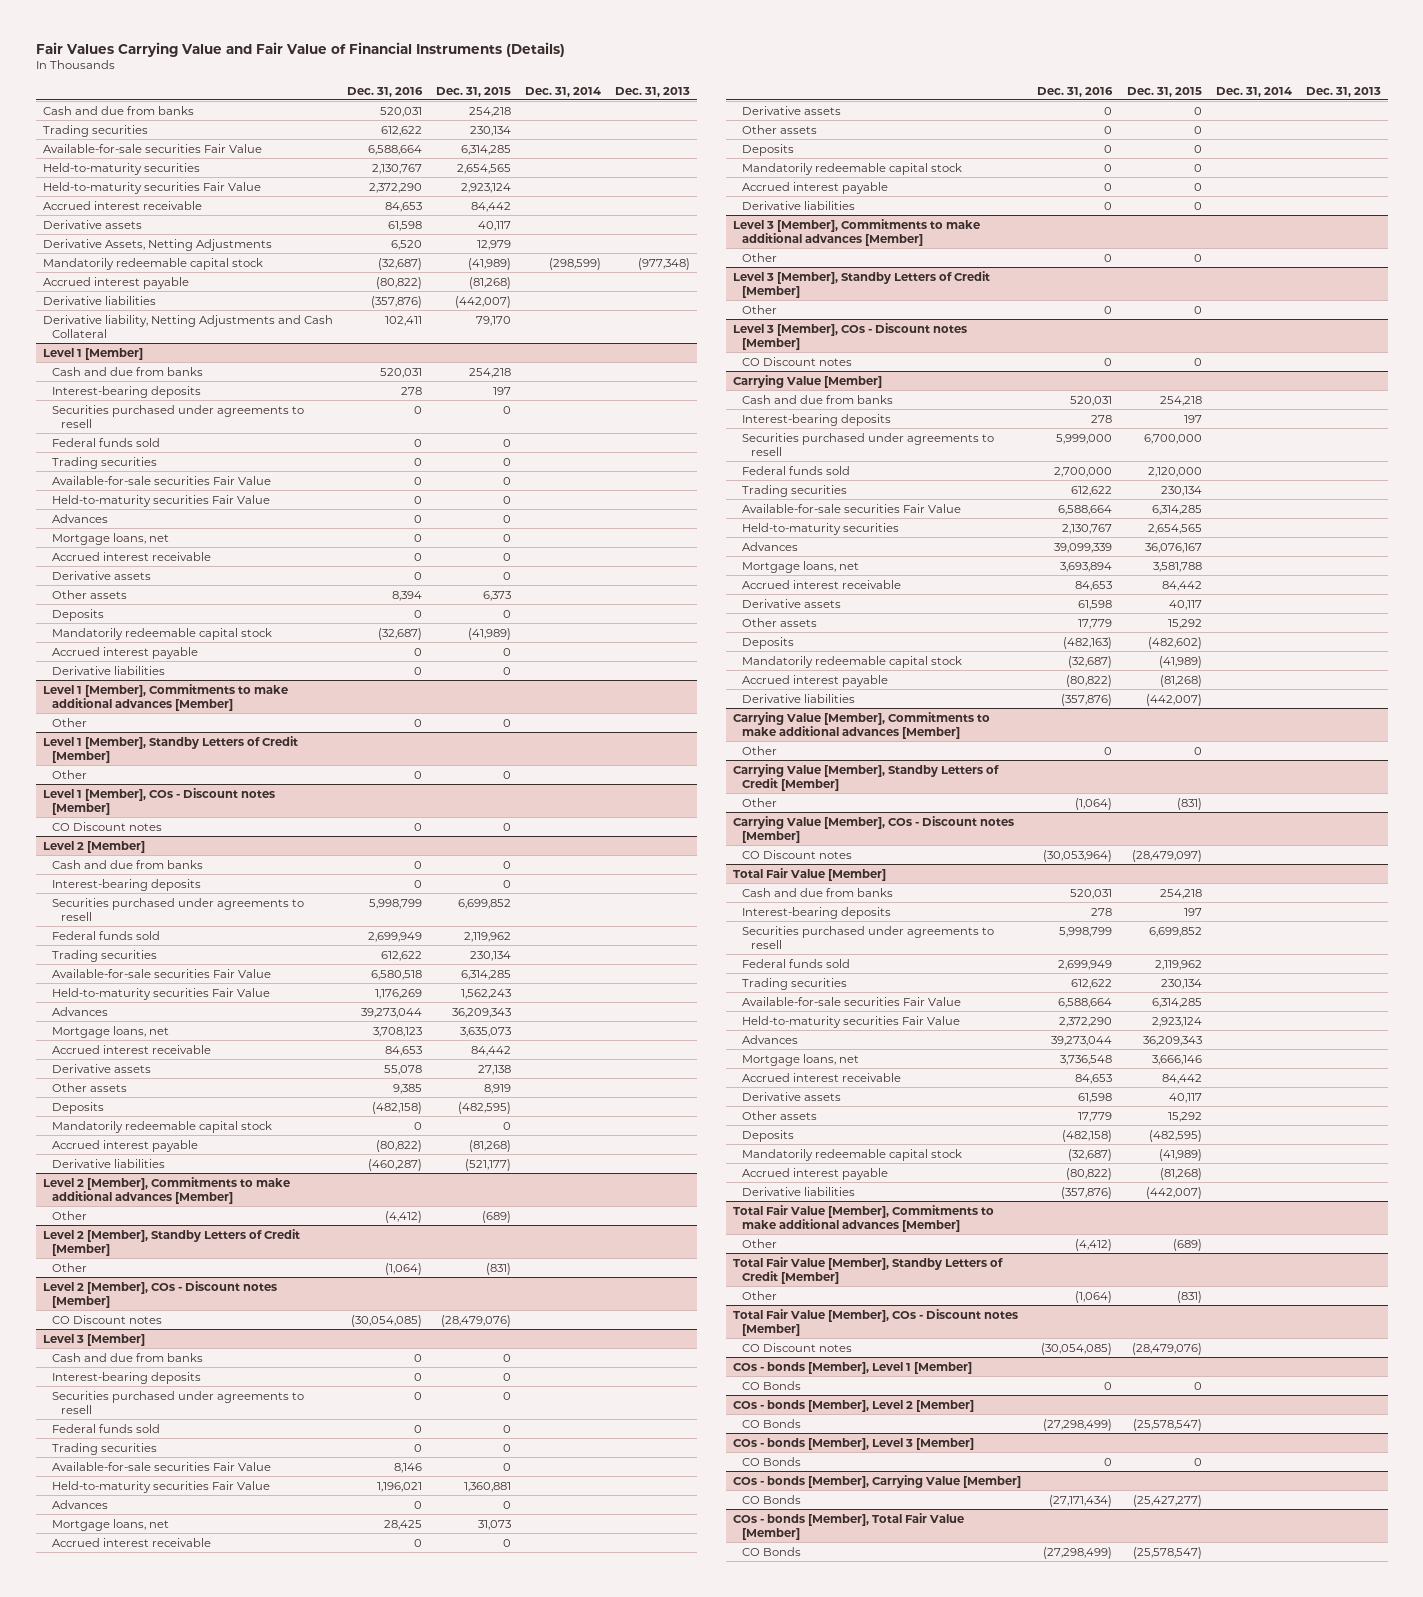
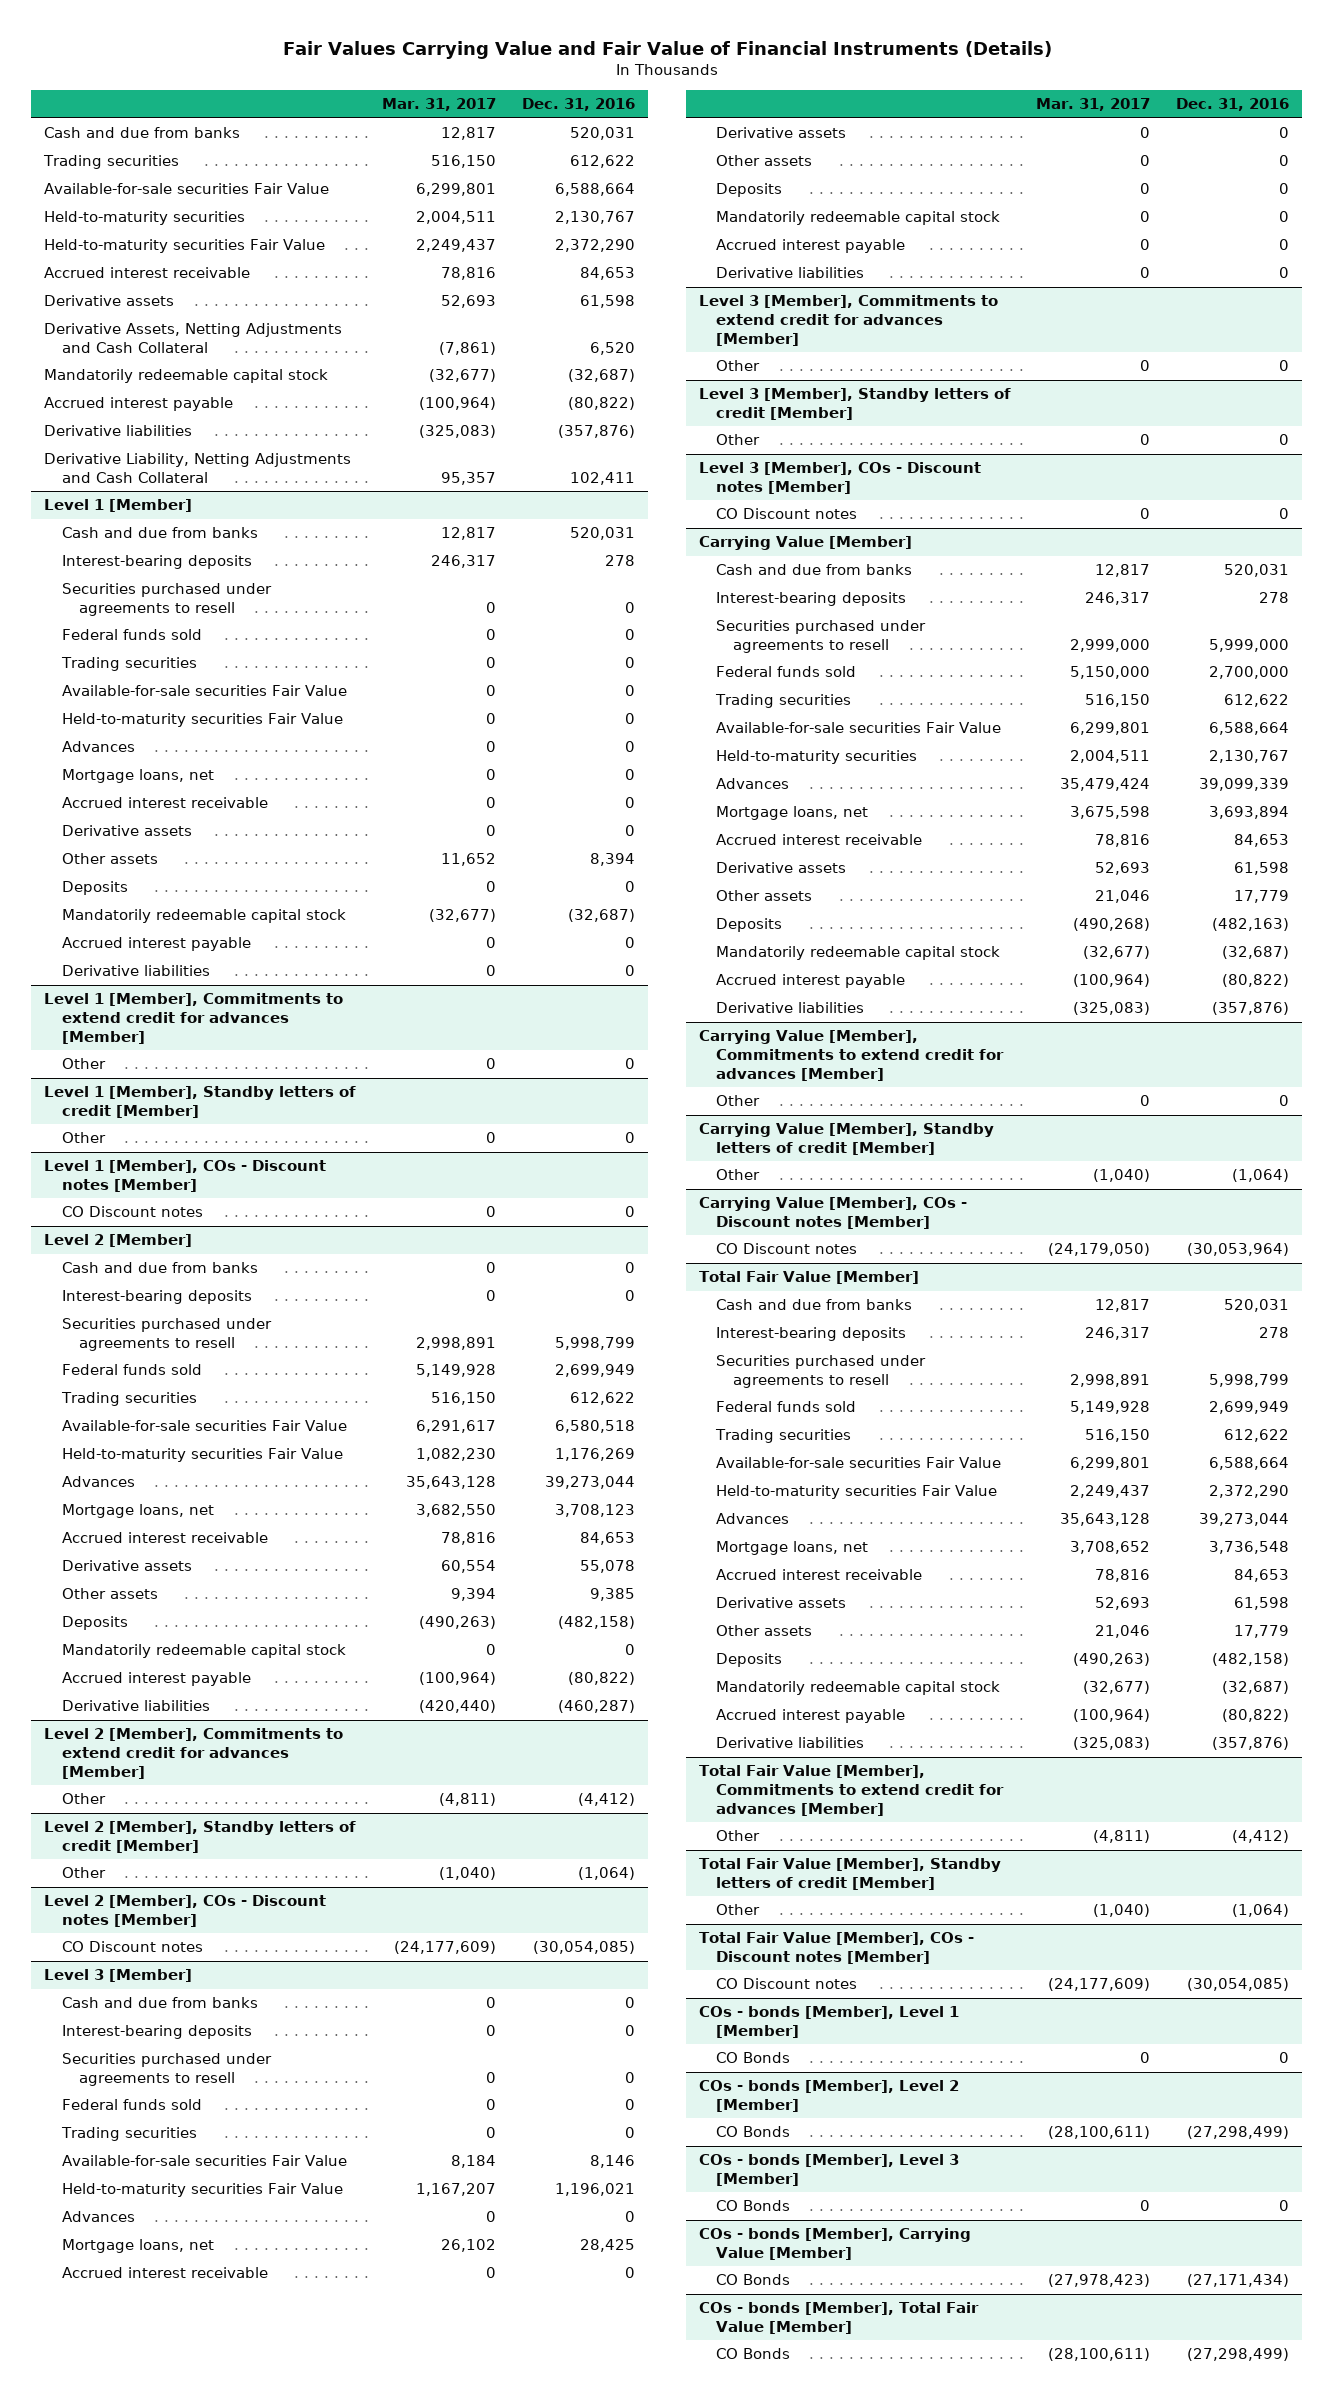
- | Dec. 31, 2016 | Dec. 31, 2015 | Dec. 31, 2014 | Dec. 31, 2013
+ | Mar. 31, 2017 | Dec. 31, 2016
- Derivative Assets, Netting Adjustments | 6,520 | 12,979 | |
+ Derivative Assets, Netting Adjustments and Cash Collateral | (7,861) | 6,520
- Derivative liability, Netting Adjustments and Cash Collateral | 102,411 | 79,170 | |
+ Derivative Liability, Netting Adjustments and Cash Collateral | 95,357 | 102,411
- Level 1 [Member], Commitments to make additional advances [Member]
+ Level 1 [Member], Commitments to extend credit for advances [Member]
- Level 1 [Member], Standby Letters of Credit [Member]
+ Level 1 [Member], Standby letters of credit [Member]
- Level 2 [Member], Commitments to make additional advances [Member]
+ Level 2 [Member], Commitments to extend credit for advances [Member]
- Level 2 [Member], Standby Letters of Credit [Member]
+ Level 2 [Member], Standby letters of credit [Member]
- Level 3 [Member], Commitments to make additional advances [Member]
+ Level 3 [Member], Commitments to extend credit for advances [Member]
- Level 3 [Member], Standby Letters of Credit [Member]
+ Level 3 [Member], Standby letters of credit [Member]
- Carrying Value [Member], Commitments to make additional advances [Member]
+ Carrying Value [Member], Commitments to extend credit for advances [Member]
- Carrying Value [Member], Standby Letters of Credit [Member]
+ Carrying Value [Member], Standby letters of credit [Member]
- Total Fair Value [Member], Commitments to make additional advances [Member]
+ Total Fair Value [Member], Commitments to extend credit for advances [Member]
- Total Fair Value [Member], Standby Letters of Credit [Member]
+ Total Fair Value [Member], Standby letters of credit [Member]

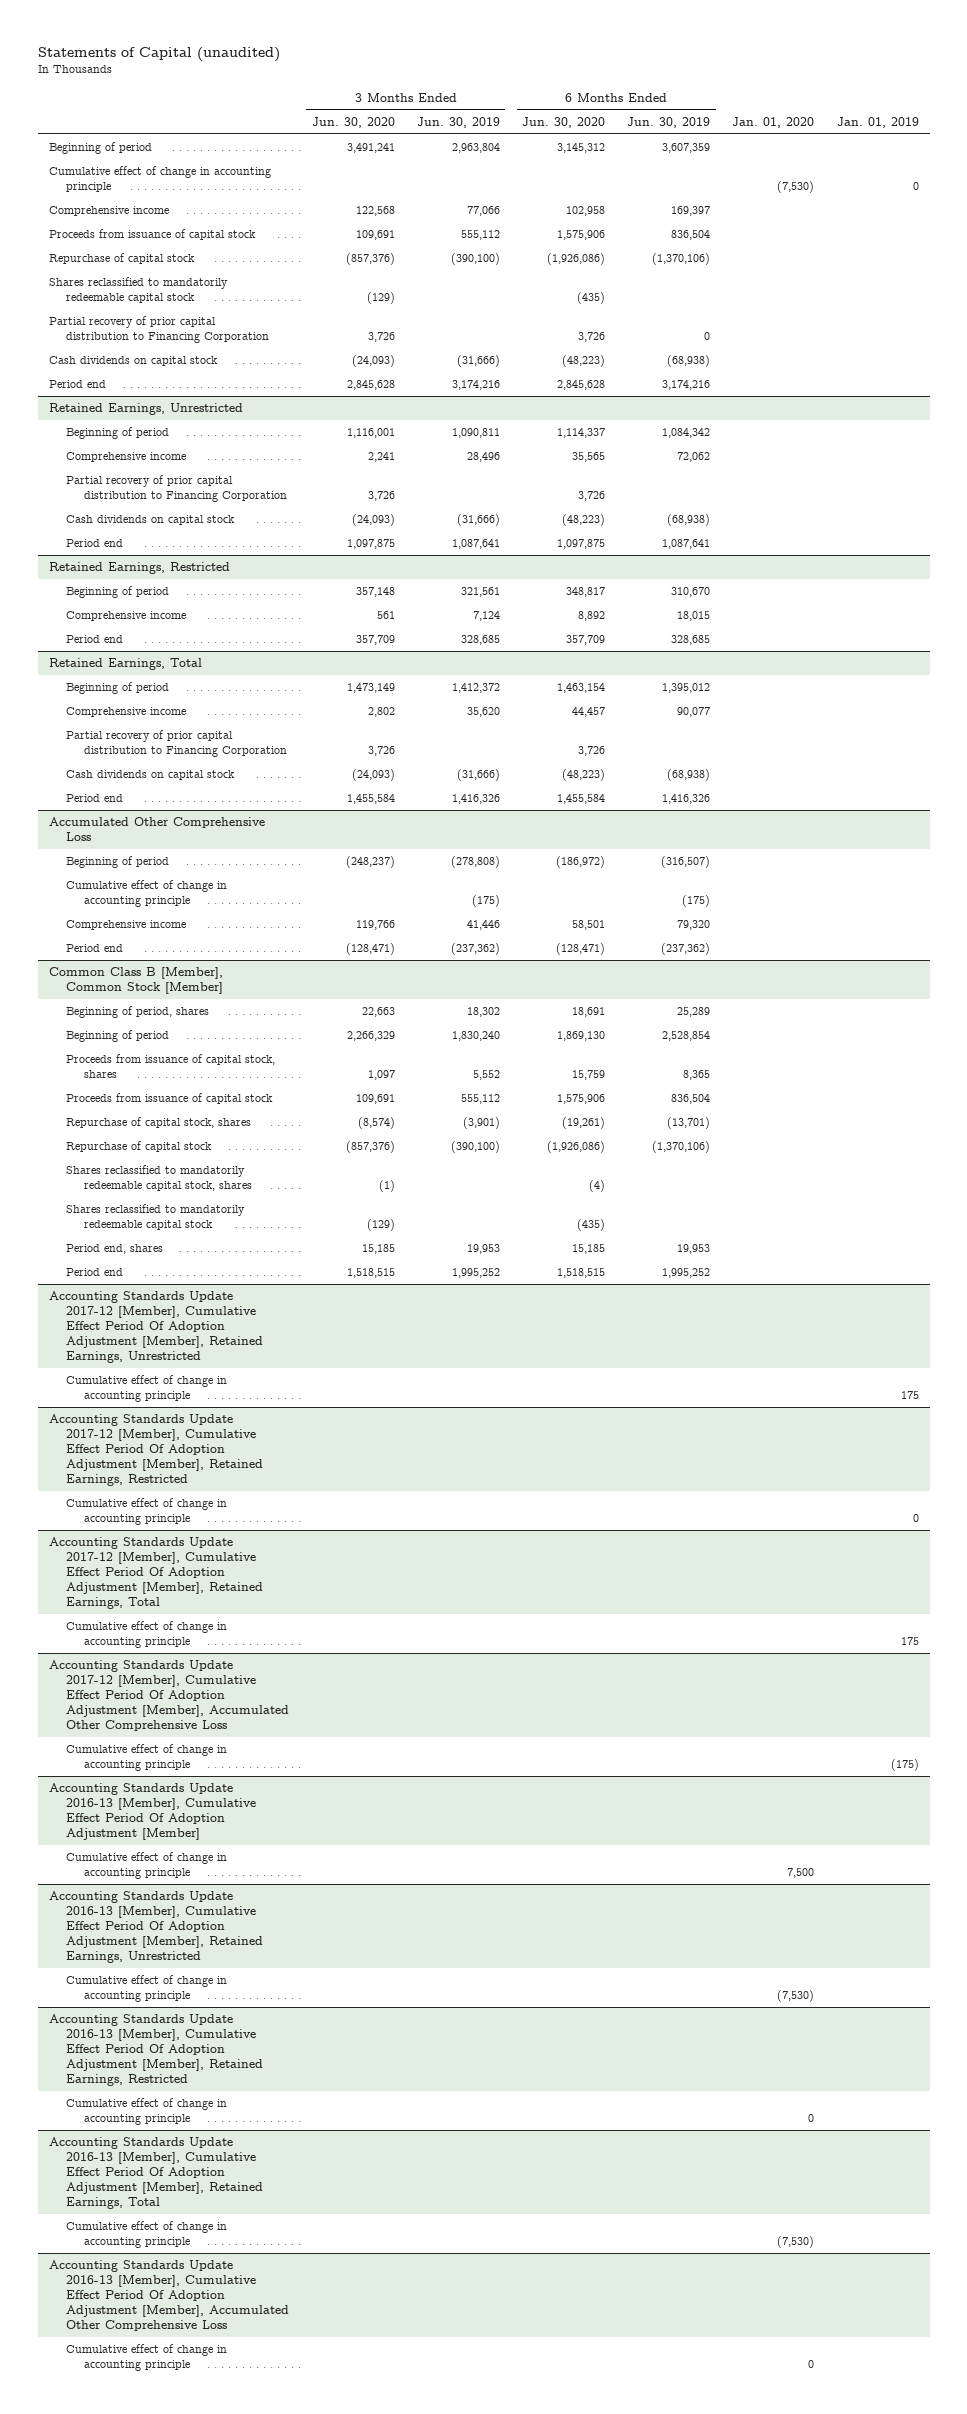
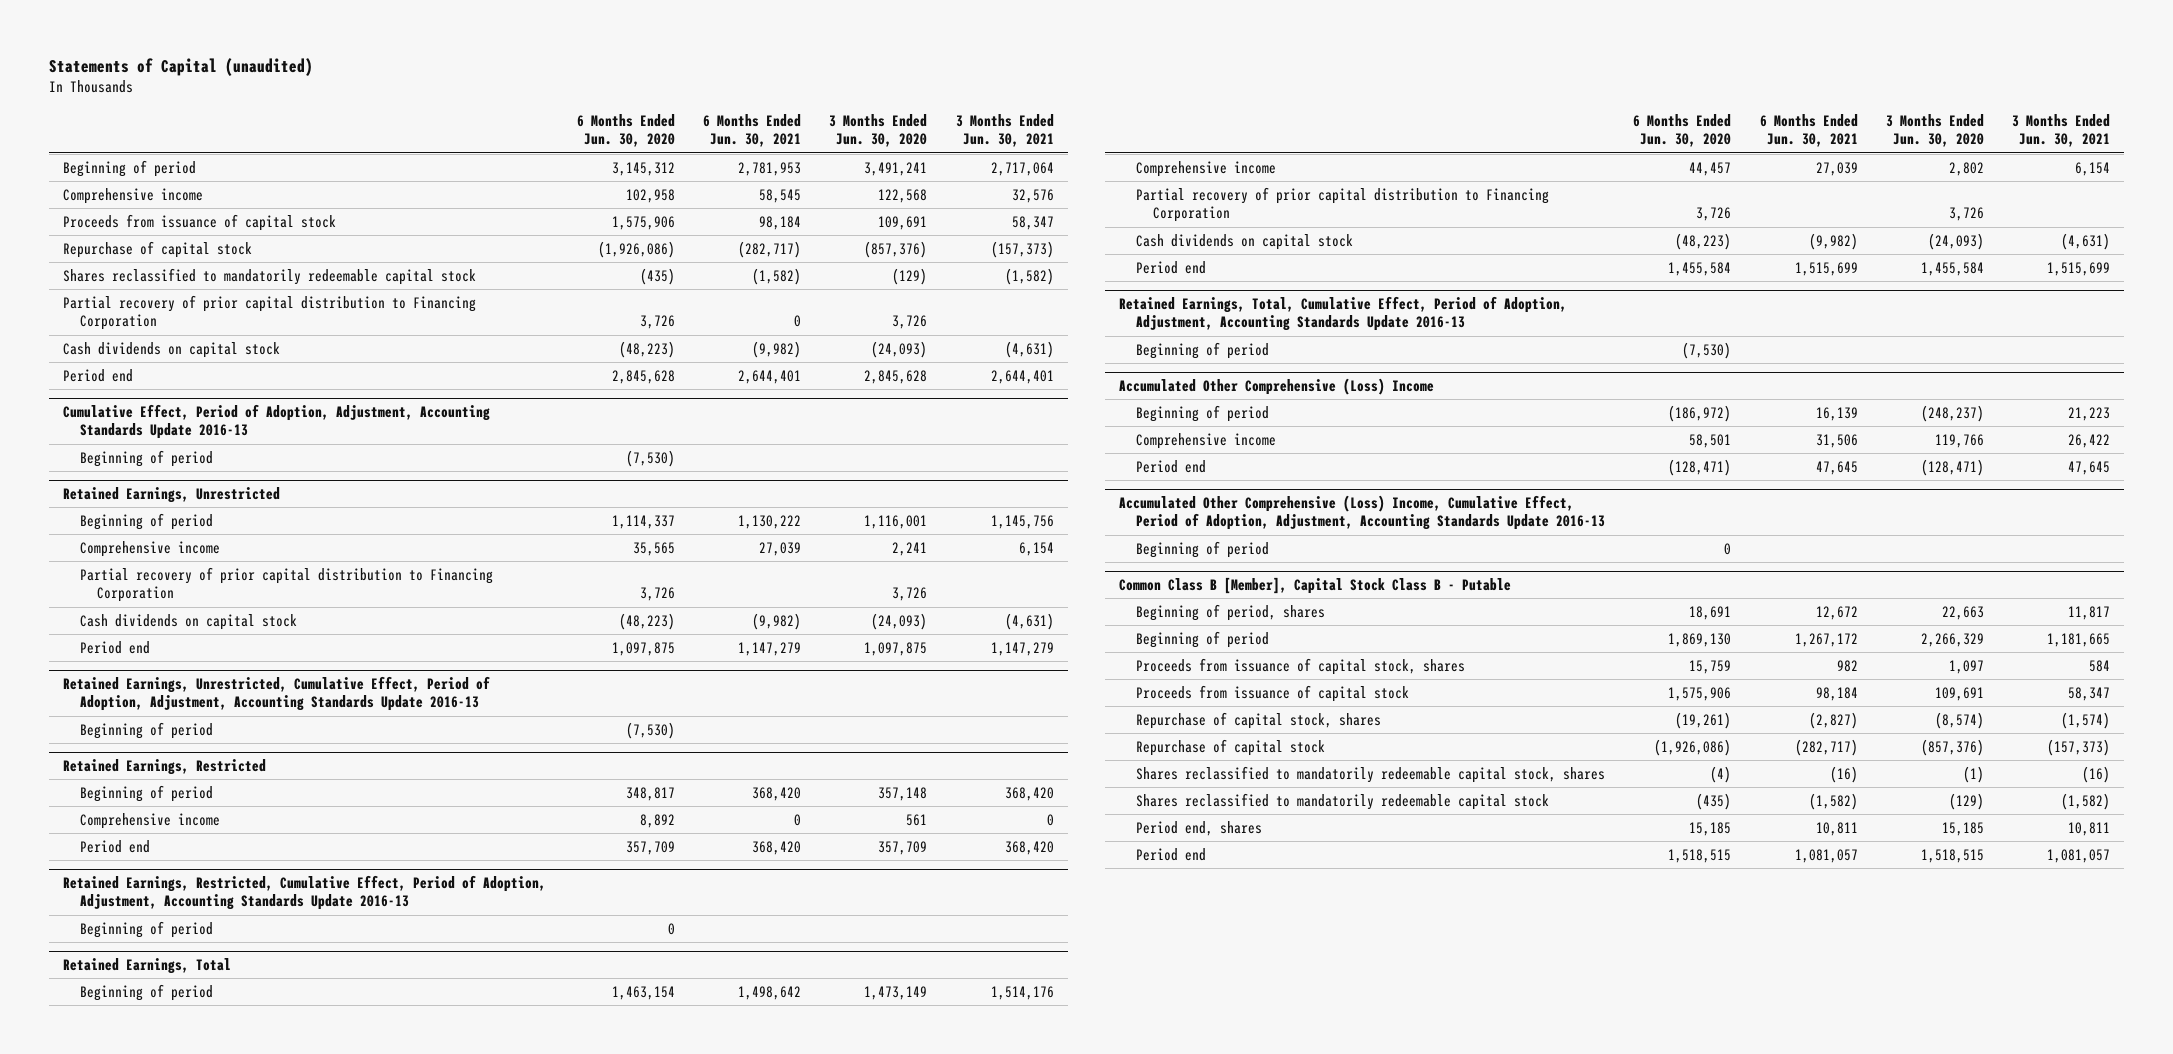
- | 3 Months Ended Jun. 30, 2020 | 3 Months Ended Jun. 30, 2019 | 6 Months Ended Jun. 30, 2020 | 6 Months Ended Jun. 30, 2019 | Jan. 01, 2020 | Jan. 01, 2019
+ | 6 Months Ended Jun. 30, 2020 | 6 Months Ended Jun. 30, 2021 | 3 Months Ended Jun. 30, 2020 | 3 Months Ended Jun. 30, 2021
- Cumulative effect of change in accounting principle | | | | | (7,530) | 0
+ Cumulative Effect, Period of Adoption, Adjustment, Accounting Standards Update 2016-13
+ Beginning of period | (7,530) | | |
+ Retained Earnings, Unrestricted, Cumulative Effect, Period of Adoption, Adjustment, Accounting Standards Update 2016-13
+ Beginning of period | (7,530) | | |
+ Retained Earnings, Restricted, Cumulative Effect, Period of Adoption, Adjustment, Accounting Standards Update 2016-13
+ Beginning of period | 0 | | |
- Accumulated Other Comprehensive Loss
+ Retained Earnings, Total, Cumulative Effect, Period of Adoption, Adjustment, Accounting Standards Update 2016-13
+ Beginning of period | (7,530) | | |
+ Accumulated Other Comprehensive (Loss) Income
- Cumulative effect of change in accounting principle | | (175) | | (175) | |
- Common Class B [Member], Common Stock [Member]
+ Accumulated Other Comprehensive (Loss) Income, Cumulative Effect, Period of Adoption, Adjustment, Accounting Standards Update 2016-13
+ Beginning of period | 0 | | |
+ Common Class B [Member], Capital Stock Class B - Putable
- Accounting Standards Update 2017-12 [Member], Cumulative Effect Period Of Adoption Adjustment [Member], Retained Earnings, Unrestricted
- Cumulative effect of change in accounting principle | | | | | | 175
- Accounting Standards Update 2017-12 [Member], Cumulative Effect Period Of Adoption Adjustment [Member], Retained Earnings, Restricted
- Cumulative effect of change in accounting principle | | | | | | 0
- Accounting Standards Update 2017-12 [Member], Cumulative Effect Period Of Adoption Adjustment [Member], Retained Earnings, Total
- Cumulative effect of change in accounting principle | | | | | | 175
- Accounting Standards Update 2017-12 [Member], Cumulative Effect Period Of Adoption Adjustment [Member], Accumulated Other Comprehensive Loss
- Cumulative effect of change in accounting principle | | | | | | (175)
- Accounting Standards Update 2016-13 [Member], Cumulative Effect Period Of Adoption Adjustment [Member]
- Cumulative effect of change in accounting principle | | | | | 7,500 |
- Accounting Standards Update 2016-13 [Member], Cumulative Effect Period Of Adoption Adjustment [Member], Retained Earnings, Unrestricted
- Cumulative effect of change in accounting principle | | | | | (7,530) |
- Accounting Standards Update 2016-13 [Member], Cumulative Effect Period Of Adoption Adjustment [Member], Retained Earnings, Restricted
- Cumulative effect of change in accounting principle | | | | | 0 |
- Accounting Standards Update 2016-13 [Member], Cumulative Effect Period Of Adoption Adjustment [Member], Retained Earnings, Total
- Cumulative effect of change in accounting principle | | | | | (7,530) |
- Accounting Standards Update 2016-13 [Member], Cumulative Effect Period Of Adoption Adjustment [Member], Accumulated Other Comprehensive Loss
- Cumulative effect of change in accounting principle | | | | | 0 |

